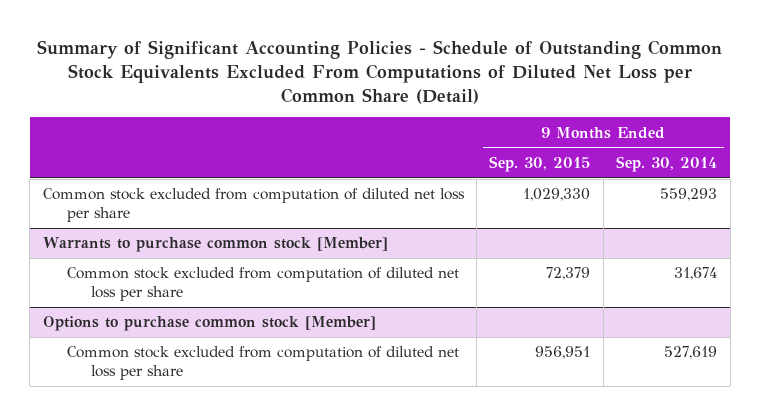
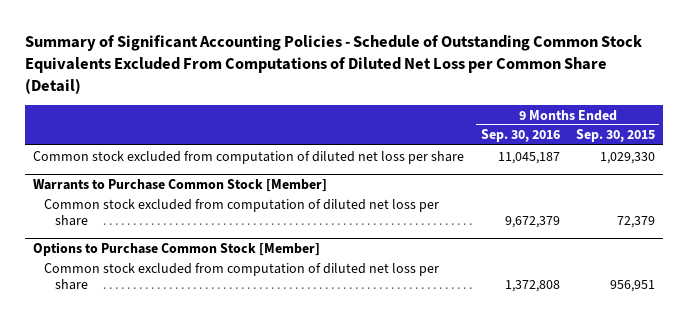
- | 9 Months Ended Sep. 30, 2015 | 9 Months Ended Sep. 30, 2014
+ | 9 Months Ended Sep. 30, 2016 | 9 Months Ended Sep. 30, 2015
- Warrants to purchase common stock [Member]
+ Warrants to Purchase Common Stock [Member]
- Options to purchase common stock [Member]
+ Options to Purchase Common Stock [Member]

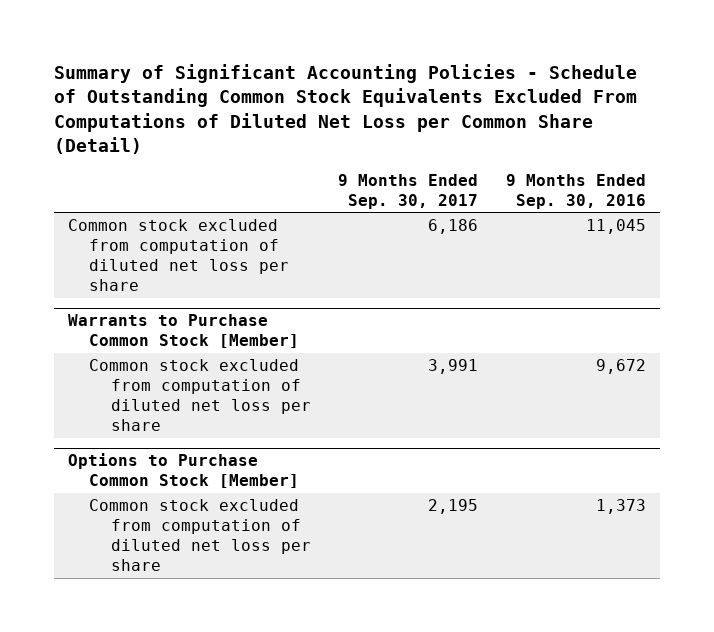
- | 9 Months Ended Sep. 30, 2016 | 9 Months Ended Sep. 30, 2015
+ | 9 Months Ended Sep. 30, 2017 | 9 Months Ended Sep. 30, 2016
- Common stock excluded from computation of diluted net loss per share | 11,045,187 | 1,029,330
+ Common stock excluded from computation of diluted net loss per share | 6,186 | 11,045
@ Warrants to Purchase Common Stock [Member]
- Common stock excluded from computation of diluted net loss per share | 9,672,379 | 72,379
+ Common stock excluded from computation of diluted net loss per share | 3,991 | 9,672
@ Options to Purchase Common Stock [Member]
- Common stock excluded from computation of diluted net loss per share | 1,372,808 | 956,951
+ Common stock excluded from computation of diluted net loss per share | 2,195 | 1,373

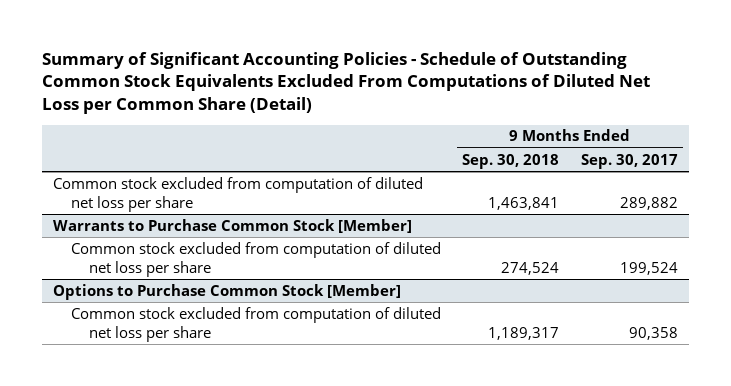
- | 9 Months Ended Sep. 30, 2017 | 9 Months Ended Sep. 30, 2016
+ | 9 Months Ended Sep. 30, 2018 | 9 Months Ended Sep. 30, 2017
- Common stock excluded from computation of diluted net loss per share | 6,186 | 11,045
+ Common stock excluded from computation of diluted net loss per share | 1,463,841 | 289,882
@ Warrants to Purchase Common Stock [Member]
- Common stock excluded from computation of diluted net loss per share | 3,991 | 9,672
+ Common stock excluded from computation of diluted net loss per share | 274,524 | 199,524
@ Options to Purchase Common Stock [Member]
- Common stock excluded from computation of diluted net loss per share | 2,195 | 1,373
+ Common stock excluded from computation of diluted net loss per share | 1,189,317 | 90,358

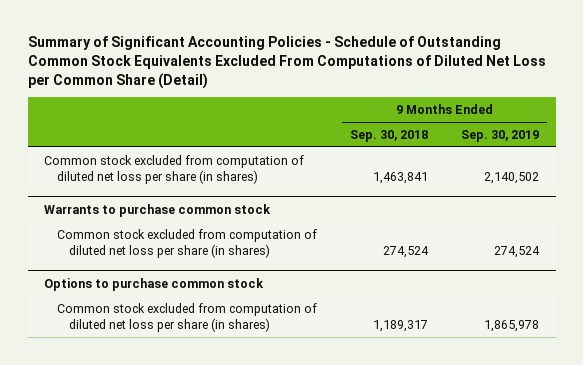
- | 9 Months Ended Sep. 30, 2018 | 9 Months Ended Sep. 30, 2017
+ | 9 Months Ended Sep. 30, 2018 | 9 Months Ended Sep. 30, 2019
- Common stock excluded from computation of diluted net loss per share | 1,463,841 | 289,882
- Warrants to Purchase Common Stock [Member]
- Common stock excluded from computation of diluted net loss per share | 274,524 | 199,524
- Options to Purchase Common Stock [Member]
- Common stock excluded from computation of diluted net loss per share | 1,189,317 | 90,358
+ Common stock excluded from computation of diluted net loss per share (in shares) | 1,463,841 | 2,140,502
+ Warrants to purchase common stock
+ Common stock excluded from computation of diluted net loss per share (in shares) | 274,524 | 274,524
+ Options to purchase common stock
+ Common stock excluded from computation of diluted net loss per share (in shares) | 1,189,317 | 1,865,978

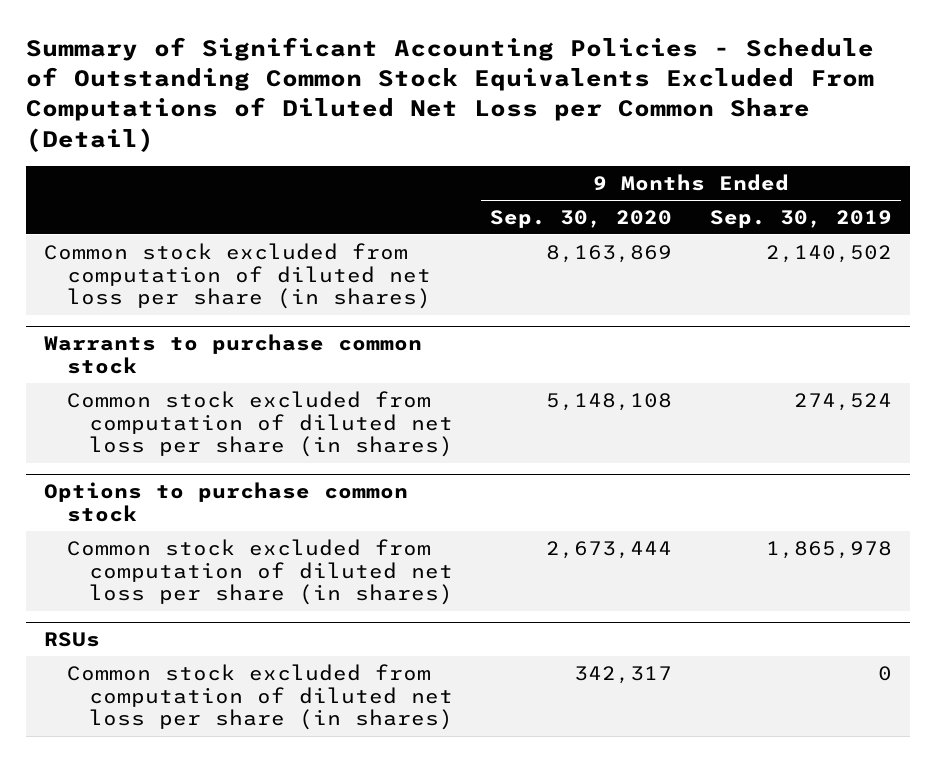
- | 9 Months Ended Sep. 30, 2018 | 9 Months Ended Sep. 30, 2019
+ | 9 Months Ended Sep. 30, 2020 | 9 Months Ended Sep. 30, 2019
+ RSUs
+ Common stock excluded from computation of diluted net loss per share (in shares) | 342,317 | 0

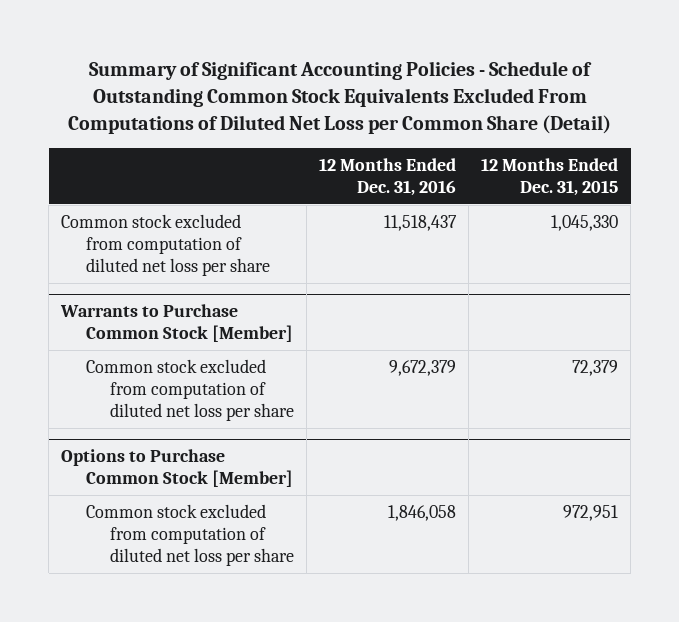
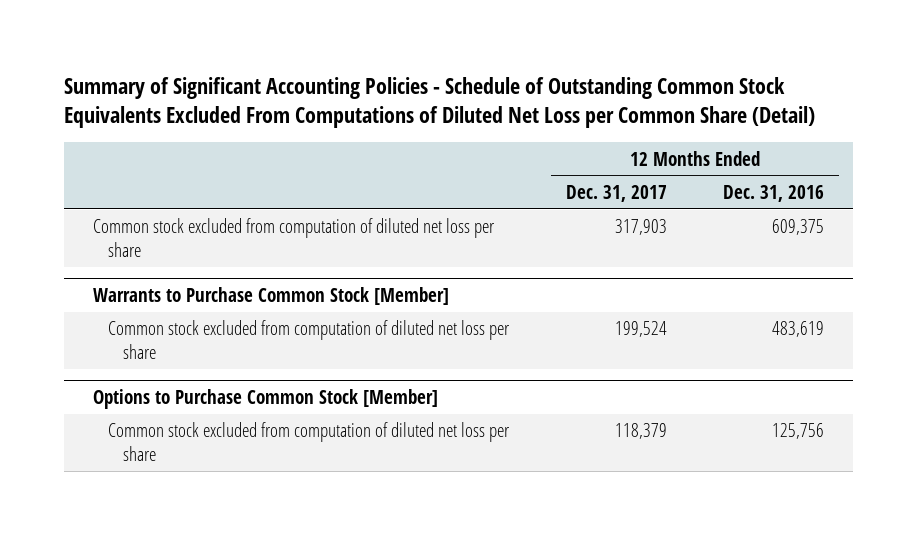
- | 12 Months Ended Dec. 31, 2016 | 12 Months Ended Dec. 31, 2015
+ | 12 Months Ended Dec. 31, 2017 | 12 Months Ended Dec. 31, 2016
- Common stock excluded from computation of diluted net loss per share | 11,518,437 | 1,045,330
+ Common stock excluded from computation of diluted net loss per share | 317,903 | 609,375
@ Warrants to Purchase Common Stock [Member]
- Common stock excluded from computation of diluted net loss per share | 9,672,379 | 72,379
+ Common stock excluded from computation of diluted net loss per share | 199,524 | 483,619
@ Options to Purchase Common Stock [Member]
- Common stock excluded from computation of diluted net loss per share | 1,846,058 | 972,951
+ Common stock excluded from computation of diluted net loss per share | 118,379 | 125,756

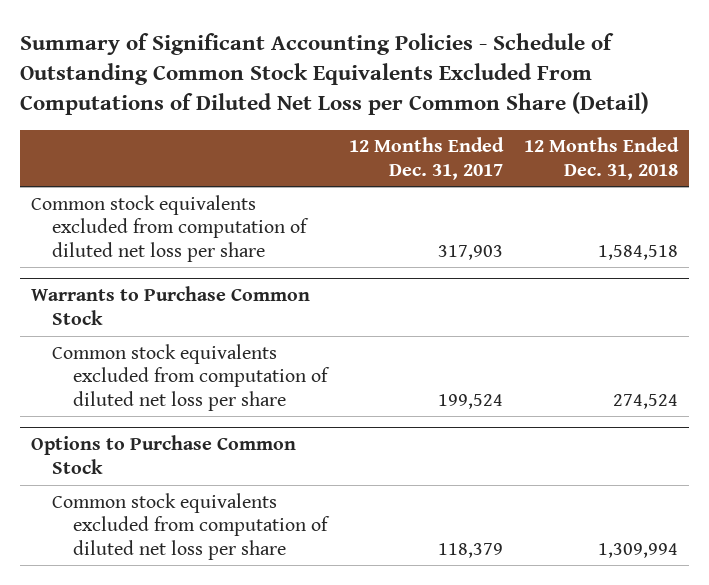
- | 12 Months Ended Dec. 31, 2017 | 12 Months Ended Dec. 31, 2016
+ | 12 Months Ended Dec. 31, 2017 | 12 Months Ended Dec. 31, 2018
- Common stock excluded from computation of diluted net loss per share | 317,903 | 609,375
- Warrants to Purchase Common Stock [Member]
- Common stock excluded from computation of diluted net loss per share | 199,524 | 483,619
- Options to Purchase Common Stock [Member]
- Common stock excluded from computation of diluted net loss per share | 118,379 | 125,756
+ Common stock equivalents excluded from computation of diluted net loss per share | 317,903 | 1,584,518
+ Warrants to Purchase Common Stock
+ Common stock equivalents excluded from computation of diluted net loss per share | 199,524 | 274,524
+ Options to Purchase Common Stock
+ Common stock equivalents excluded from computation of diluted net loss per share | 118,379 | 1,309,994

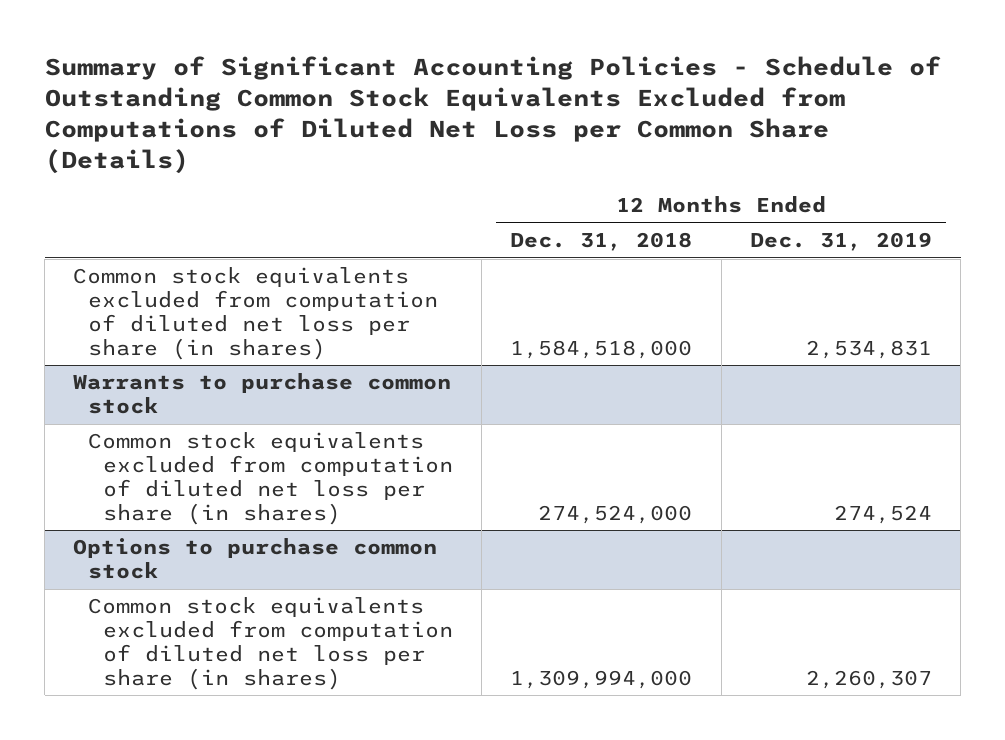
- Summary of Significant Accounting Policies - Schedule of Outstanding Common Stock Equivalents Excluded From Computations of Diluted Net Loss per Common Share (Detail)
+ Summary of Significant Accounting Policies - Schedule of Outstanding Common Stock Equivalents Excluded from Computations of Diluted Net Loss per Common Share (Details)
- | 12 Months Ended Dec. 31, 2017 | 12 Months Ended Dec. 31, 2018
+ | 12 Months Ended Dec. 31, 2018 | 12 Months Ended Dec. 31, 2019
- Common stock equivalents excluded from computation of diluted net loss per share | 317,903 | 1,584,518
- Warrants to Purchase Common Stock
- Common stock equivalents excluded from computation of diluted net loss per share | 199,524 | 274,524
- Options to Purchase Common Stock
- Common stock equivalents excluded from computation of diluted net loss per share | 118,379 | 1,309,994
+ Common stock equivalents excluded from computation of diluted net loss per share (in shares) | 1,584,518,000 | 2,534,831
+ Warrants to purchase common stock
+ Common stock equivalents excluded from computation of diluted net loss per share (in shares) | 274,524,000 | 274,524
+ Options to purchase common stock
+ Common stock equivalents excluded from computation of diluted net loss per share (in shares) | 1,309,994,000 | 2,260,307

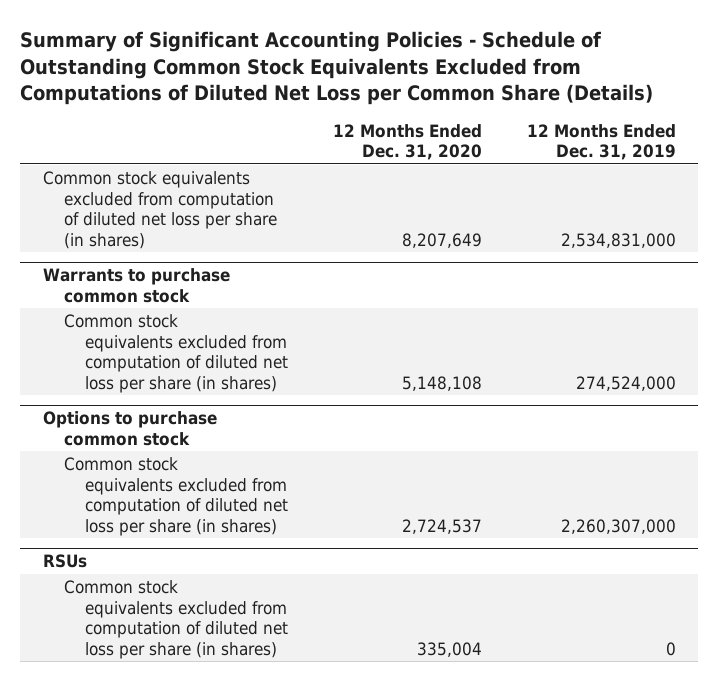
- | 12 Months Ended Dec. 31, 2018 | 12 Months Ended Dec. 31, 2019
+ | 12 Months Ended Dec. 31, 2020 | 12 Months Ended Dec. 31, 2019
- Common stock equivalents excluded from computation of diluted net loss per share (in shares) | 1,584,518,000 | 2,534,831
+ Common stock equivalents excluded from computation of diluted net loss per share (in shares) | 8,207,649 | 2,534,831,000
@ Warrants to purchase common stock
- Common stock equivalents excluded from computation of diluted net loss per share (in shares) | 274,524,000 | 274,524
+ Common stock equivalents excluded from computation of diluted net loss per share (in shares) | 5,148,108 | 274,524,000
@ Options to purchase common stock
- Common stock equivalents excluded from computation of diluted net loss per share (in shares) | 1,309,994,000 | 2,260,307
+ Common stock equivalents excluded from computation of diluted net loss per share (in shares) | 2,724,537 | 2,260,307,000
+ RSUs
+ Common stock equivalents excluded from computation of diluted net loss per share (in shares) | 335,004 | 0

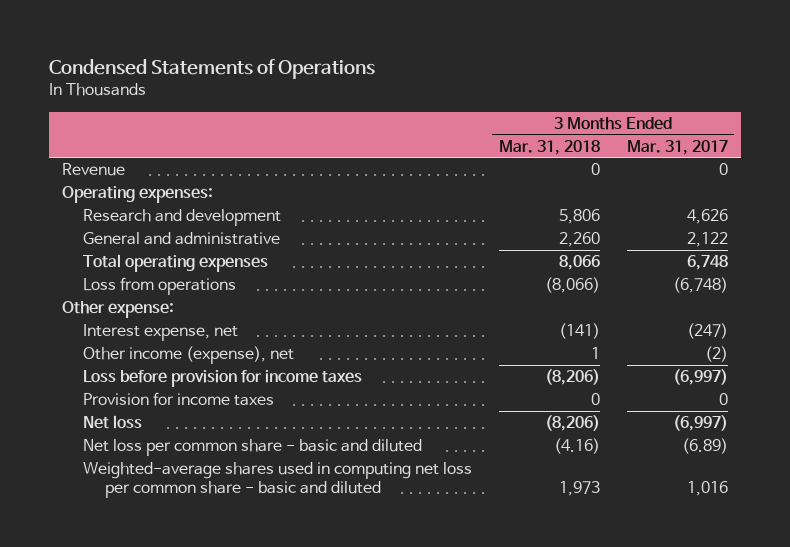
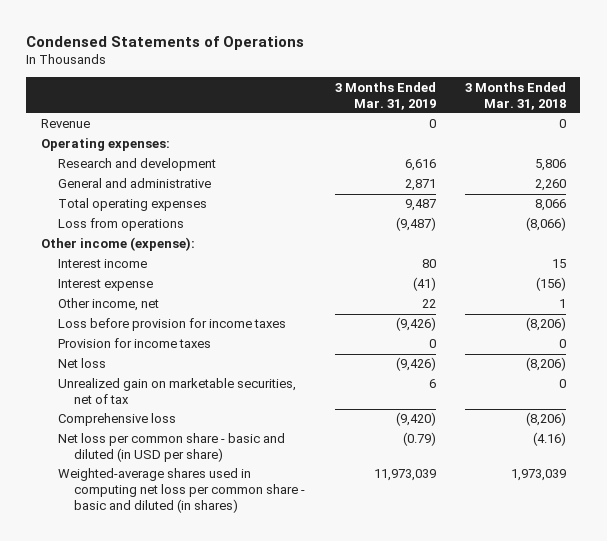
- | 3 Months Ended Mar. 31, 2018 | 3 Months Ended Mar. 31, 2017
+ | 3 Months Ended Mar. 31, 2019 | 3 Months Ended Mar. 31, 2018
- Other expense:
- Interest expense, net | (141) | (247)
- Other income (expense), net | 1 | (2)
+ Other income (expense):
+ Interest income | 80 | 15
+ Interest expense | (41) | (156)
+ Other income, net | 22 | 1
- Net loss per common share - basic and diluted | (4.16) | (6.89)
- Weighted-average shares used in computing net loss per common share - basic and diluted | 1,973 | 1,016
+ Unrealized gain on marketable securities, net of tax | 6 | 0
+ Comprehensive loss | (9,420) | (8,206)
+ Net loss per common share - basic and diluted (in USD per share) | (0.79) | (4.16)
+ Weighted-average shares used in computing net loss per common share - basic and diluted (in shares) | 11,973,039 | 1,973,039

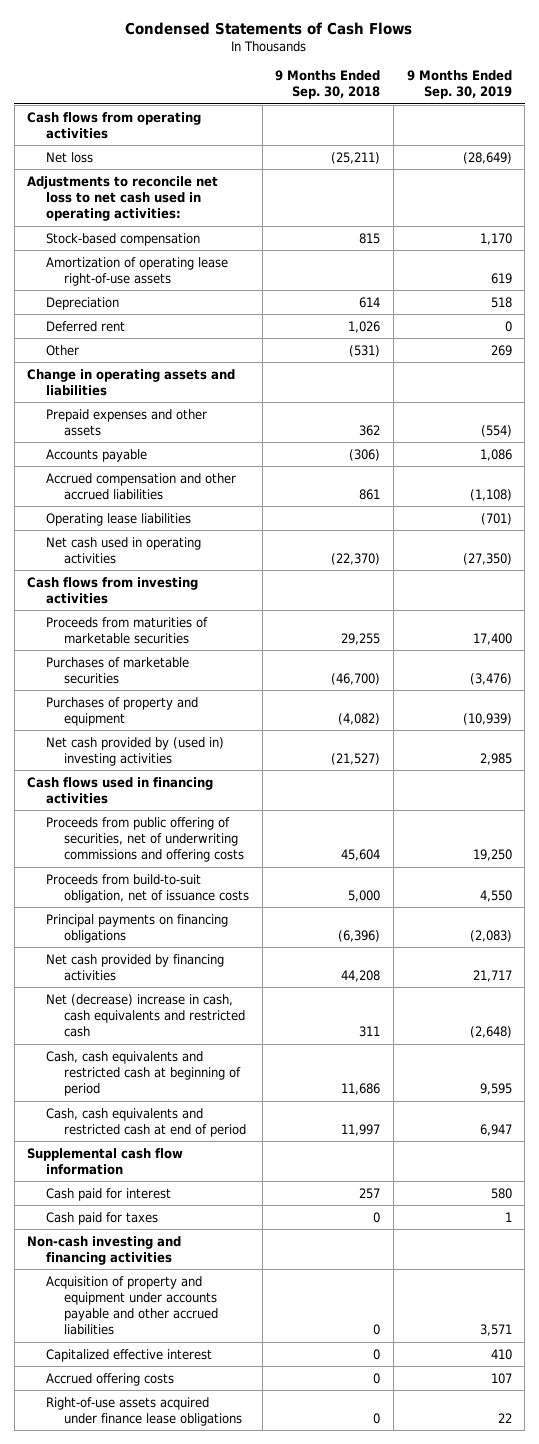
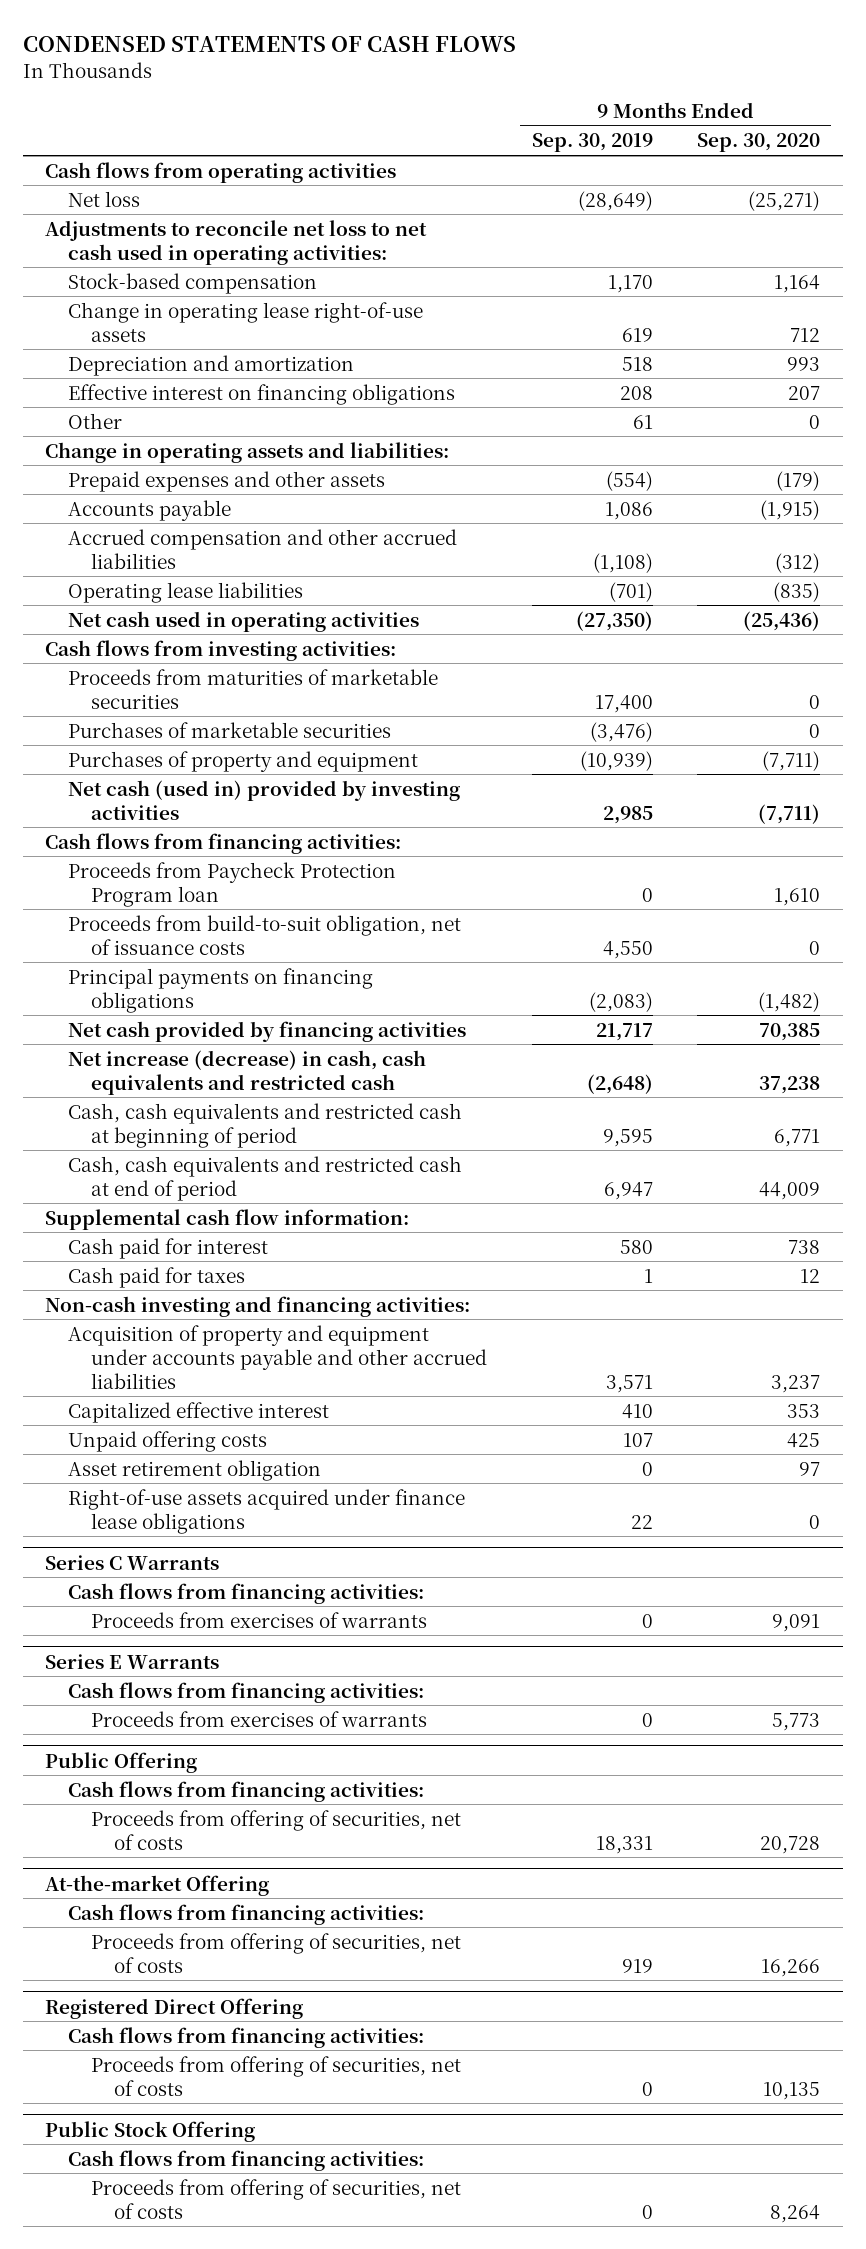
- Condensed Statements of Cash Flows
+ CONDENSED STATEMENTS OF CASH FLOWS
- | 9 Months Ended Sep. 30, 2018 | 9 Months Ended Sep. 30, 2019
+ | 9 Months Ended Sep. 30, 2019 | 9 Months Ended Sep. 30, 2020
- Amortization of operating lease right-of-use assets | | 619
- Depreciation | 614 | 518
- Deferred rent | 1,026 | 0
- Other | (531) | 269
- Change in operating assets and liabilities
+ Change in operating lease right-of-use assets | 619 | 712
+ Depreciation and amortization | 518 | 993
+ Effective interest on financing obligations | 208 | 207
+ Other | 61 | 0
+ Change in operating assets and liabilities:
- Cash flows from investing activities
+ Cash flows from investing activities:
- Net cash provided by (used in) investing activities | (21,527) | 2,985
- Cash flows used in financing activities
- Proceeds from public offering of securities, net of underwriting commissions and offering costs | 45,604 | 19,250
+ Net cash (used in) provided by investing activities | 2,985 | (7,711)
+ Cash flows from financing activities:
+ Proceeds from Paycheck Protection Program loan | 0 | 1,610
- Net (decrease) increase in cash, cash equivalents and restricted cash | 311 | (2,648)
+ Net increase (decrease) in cash, cash equivalents and restricted cash | (2,648) | 37,238
- Supplemental cash flow information
+ Supplemental cash flow information:
- Non-cash investing and financing activities
+ Non-cash investing and financing activities:
- Accrued offering costs | 0 | 107
+ Unpaid offering costs | 107 | 425
+ Asset retirement obligation | 0 | 97
+ Series C Warrants
+ Cash flows from financing activities:
+ Proceeds from exercises of warrants | 0 | 9,091
+ Series E Warrants
+ Cash flows from financing activities:
+ Proceeds from exercises of warrants | 0 | 5,773
+ Public Offering
+ Cash flows from financing activities:
+ Proceeds from offering of securities, net of costs | 18,331 | 20,728
+ At-the-market Offering
+ Cash flows from financing activities:
+ Proceeds from offering of securities, net of costs | 919 | 16,266
+ Registered Direct Offering
+ Cash flows from financing activities:
+ Proceeds from offering of securities, net of costs | 0 | 10,135
+ Public Stock Offering
+ Cash flows from financing activities:
+ Proceeds from offering of securities, net of costs | 0 | 8,264

